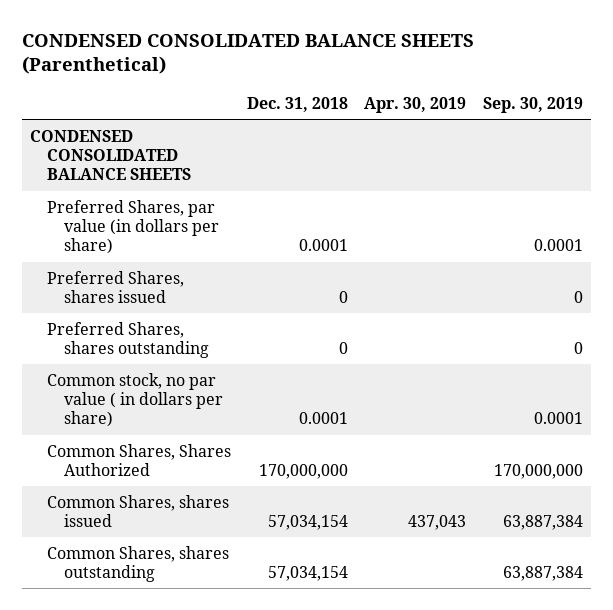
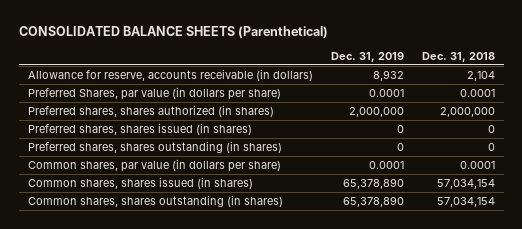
- CONDENSED CONSOLIDATED BALANCE SHEETS (Parenthetical)
+ CONSOLIDATED BALANCE SHEETS (Parenthetical)
- | Dec. 31, 2018 | Apr. 30, 2019 | Sep. 30, 2019
+ | Dec. 31, 2019 | Dec. 31, 2018
- CONDENSED CONSOLIDATED BALANCE SHEETS
+ Allowance for reserve, accounts receivable (in dollars) | 8,932 | 2,104
- Preferred Shares, shares issued | 0 | | 0
- Preferred Shares, shares outstanding | 0 | | 0
- Common stock, no par value ( in dollars per share) | 0.0001 | | 0.0001
- Common Shares, Shares Authorized | 170,000,000 | | 170,000,000
- Common Shares, shares issued | 57,034,154 | 437,043 | 63,887,384
- Common Shares, shares outstanding | 57,034,154 | | 63,887,384
+ Preferred shares, shares authorized (in shares) | 2,000,000 | 2,000,000
+ Preferred shares, shares issued (in shares) | 0 | 0
+ Preferred shares, shares outstanding (in shares) | 0 | 0
+ Common shares, par value (in dollars per share) | 0.0001 | 0.0001
+ Common shares, shares issued (in shares) | 65,378,890 | 57,034,154
+ Common shares, shares outstanding (in shares) | 65,378,890 | 57,034,154

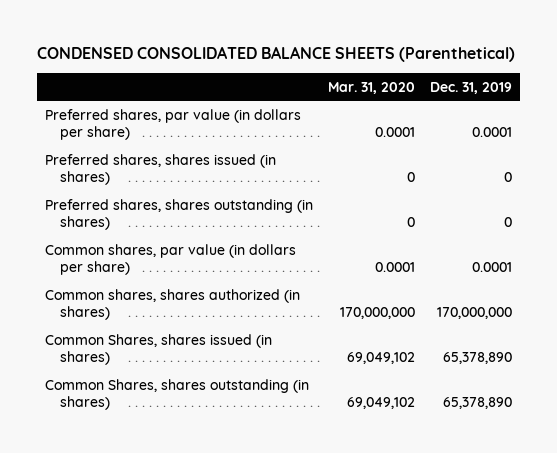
- CONSOLIDATED BALANCE SHEETS (Parenthetical)
+ CONDENSED CONSOLIDATED BALANCE SHEETS (Parenthetical)
- | Dec. 31, 2019 | Dec. 31, 2018
+ | Mar. 31, 2020 | Dec. 31, 2019
- Allowance for reserve, accounts receivable (in dollars) | 8,932 | 2,104
- Preferred Shares, par value (in dollars per share) | 0.0001 | 0.0001
- Preferred shares, shares authorized (in shares) | 2,000,000 | 2,000,000
+ Preferred shares, par value (in dollars per share) | 0.0001 | 0.0001
- Common shares, shares issued (in shares) | 65,378,890 | 57,034,154
- Common shares, shares outstanding (in shares) | 65,378,890 | 57,034,154
+ Common shares, shares authorized (in shares) | 170,000,000 | 170,000,000
+ Common Shares, shares issued (in shares) | 69,049,102 | 65,378,890
+ Common Shares, shares outstanding (in shares) | 69,049,102 | 65,378,890

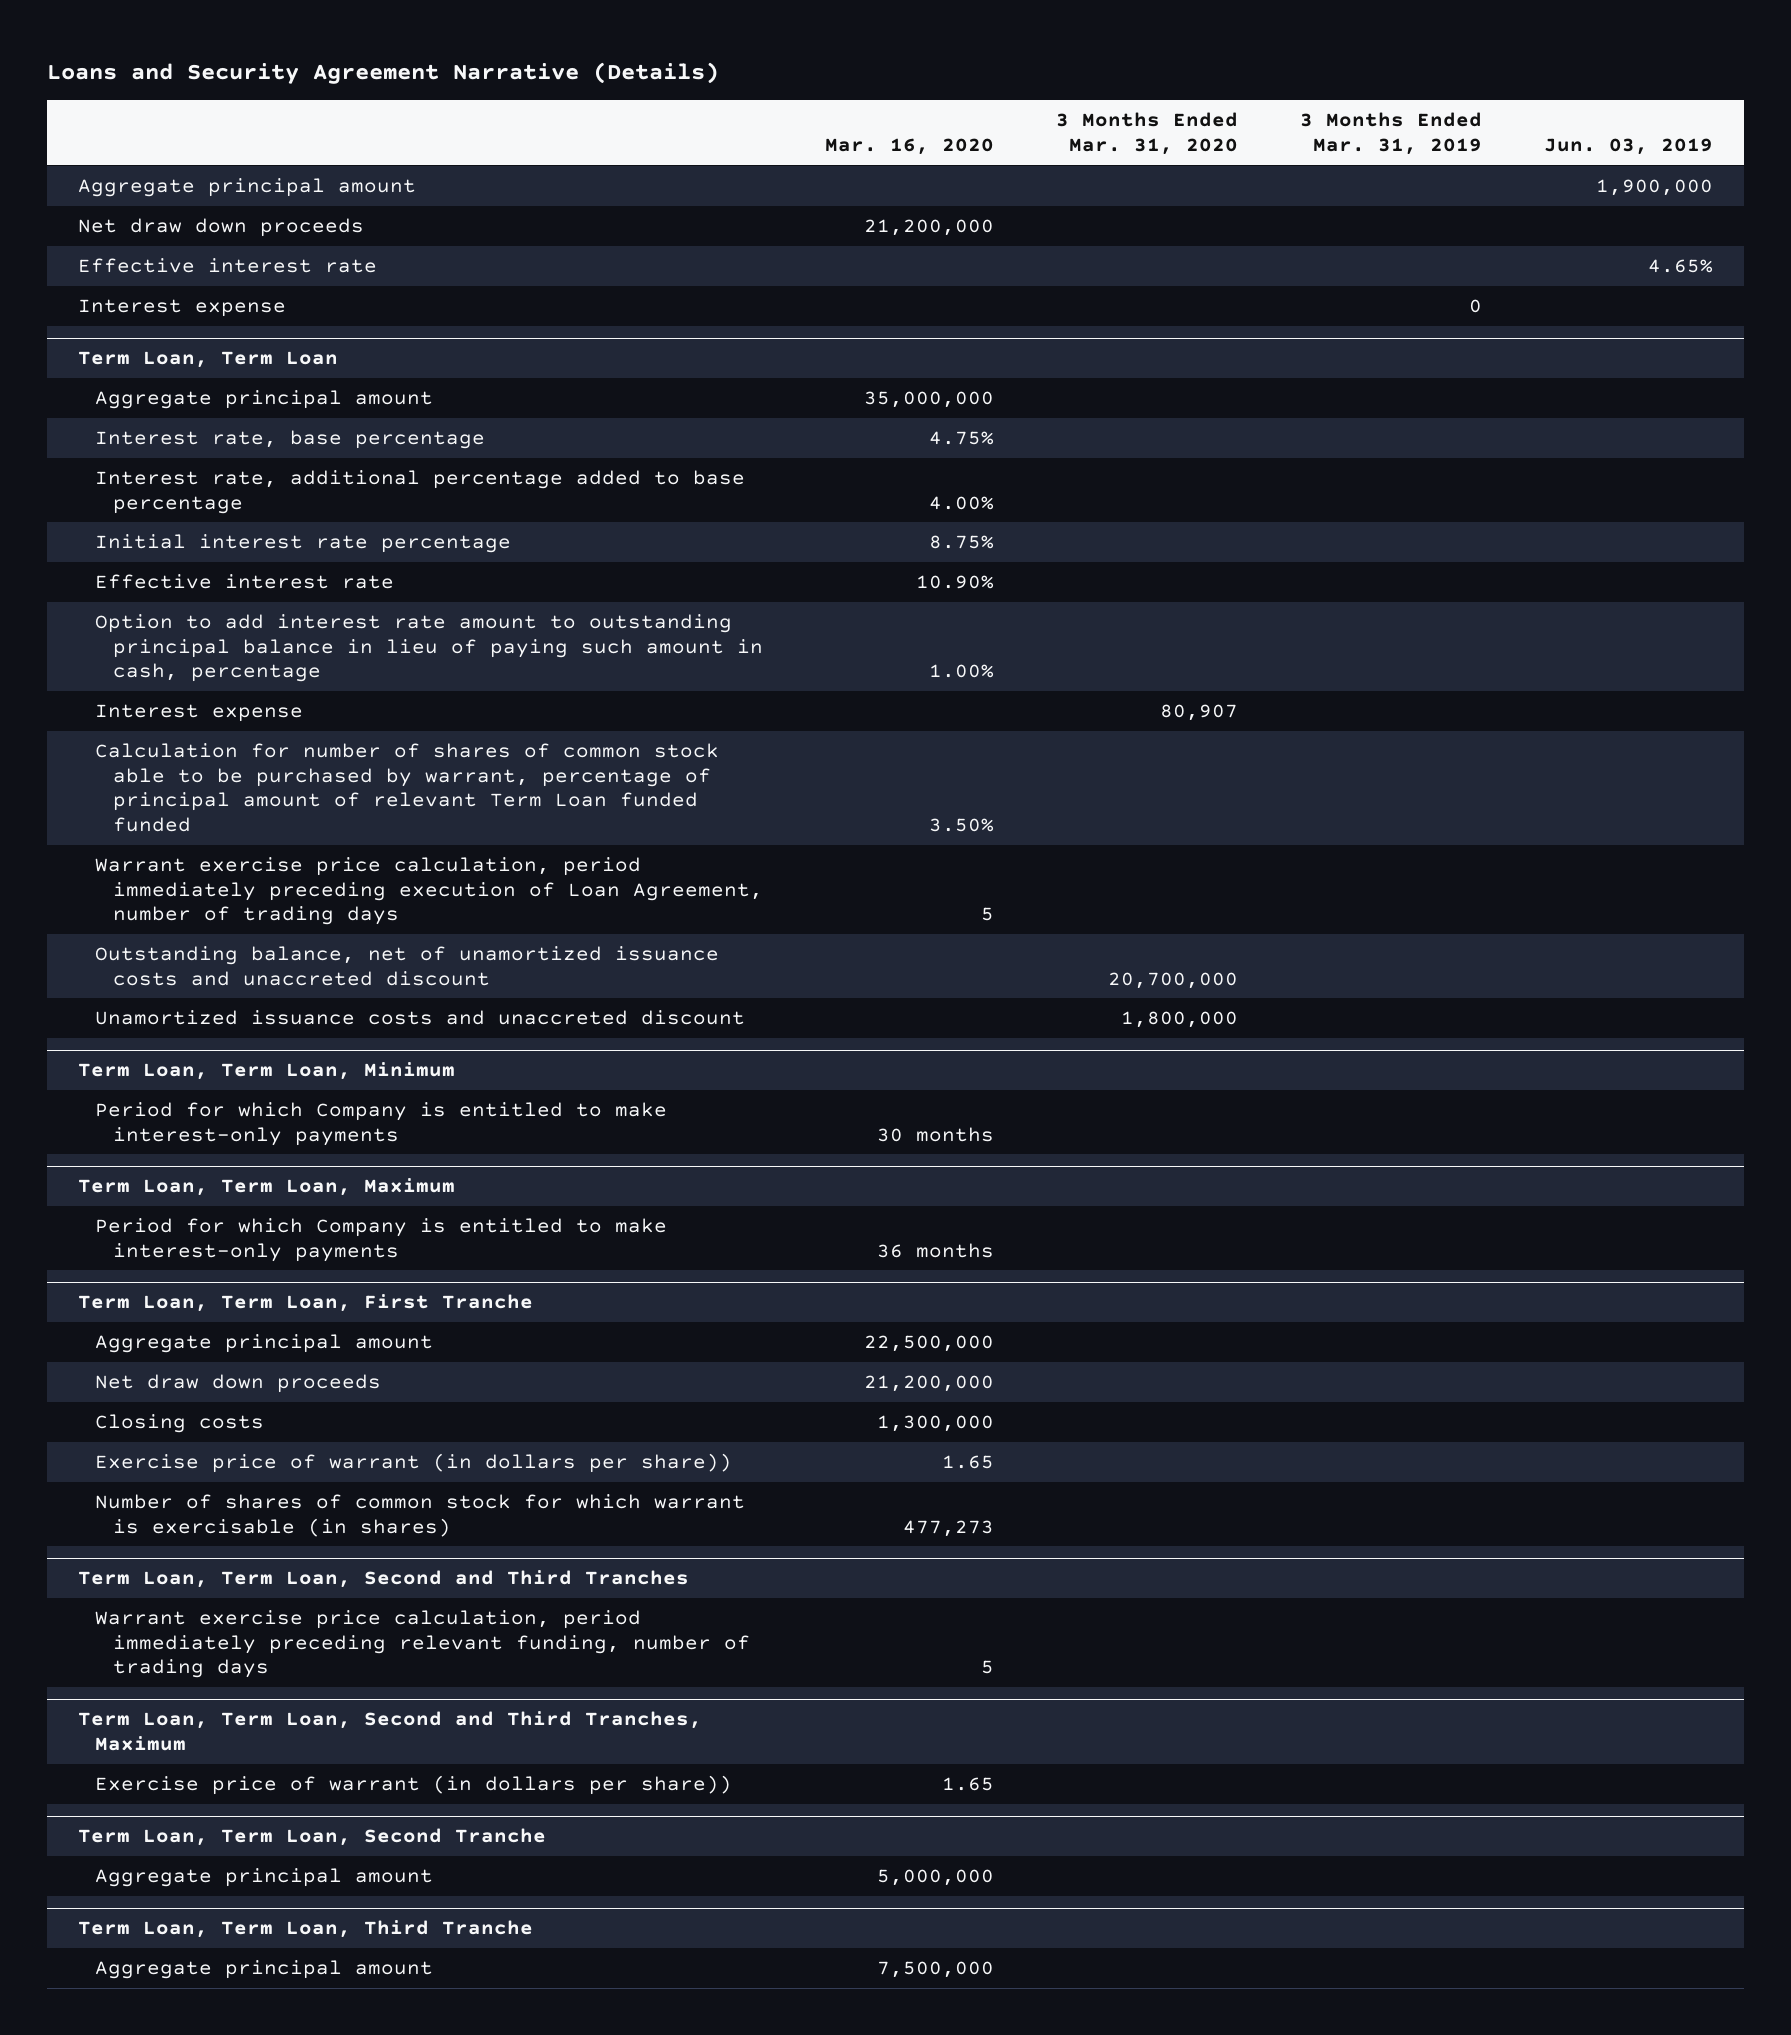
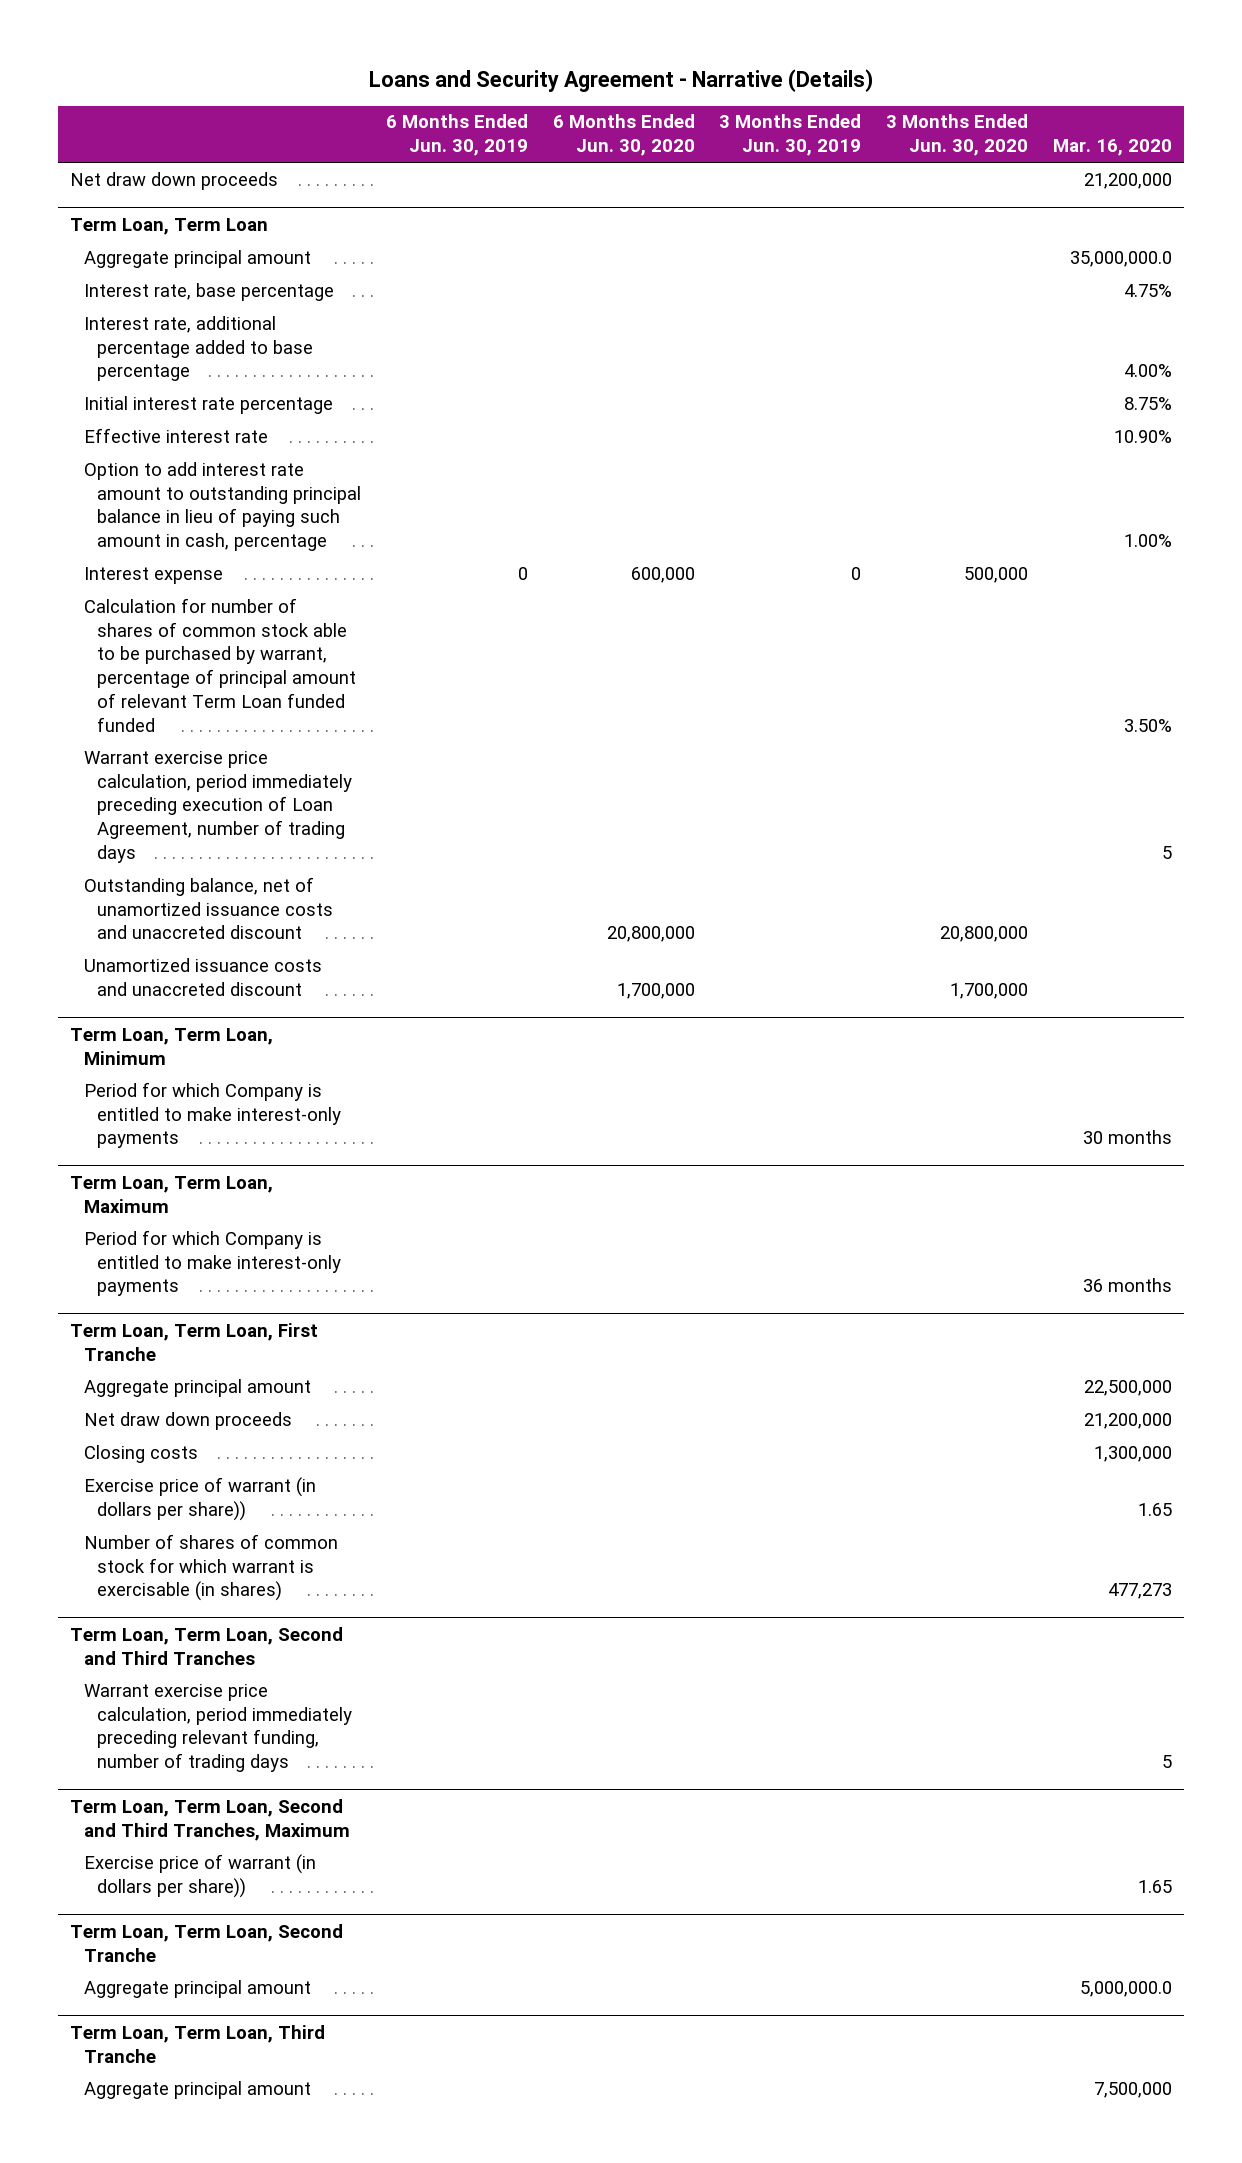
- Loans and Security Agreement Narrative (Details)
+ Loans and Security Agreement - Narrative (Details)
- | Mar. 16, 2020 | 3 Months Ended Mar. 31, 2020 | 3 Months Ended Mar. 31, 2019 | Jun. 03, 2019
+ | 6 Months Ended Jun. 30, 2019 | 6 Months Ended Jun. 30, 2020 | 3 Months Ended Jun. 30, 2019 | 3 Months Ended Jun. 30, 2020 | Mar. 16, 2020
- Aggregate principal amount | | | | 1,900,000
- Effective interest rate | | | | 4.65%
- Interest expense | | | 0 |
@ Term Loan, Term Loan
- Aggregate principal amount | 35,000,000 | | |
+ Aggregate principal amount | | | | | 35,000,000.0
@ Term Loan, Term Loan, Second Tranche
- Aggregate principal amount | 5,000,000 | | |
+ Aggregate principal amount | | | | | 5,000,000.0

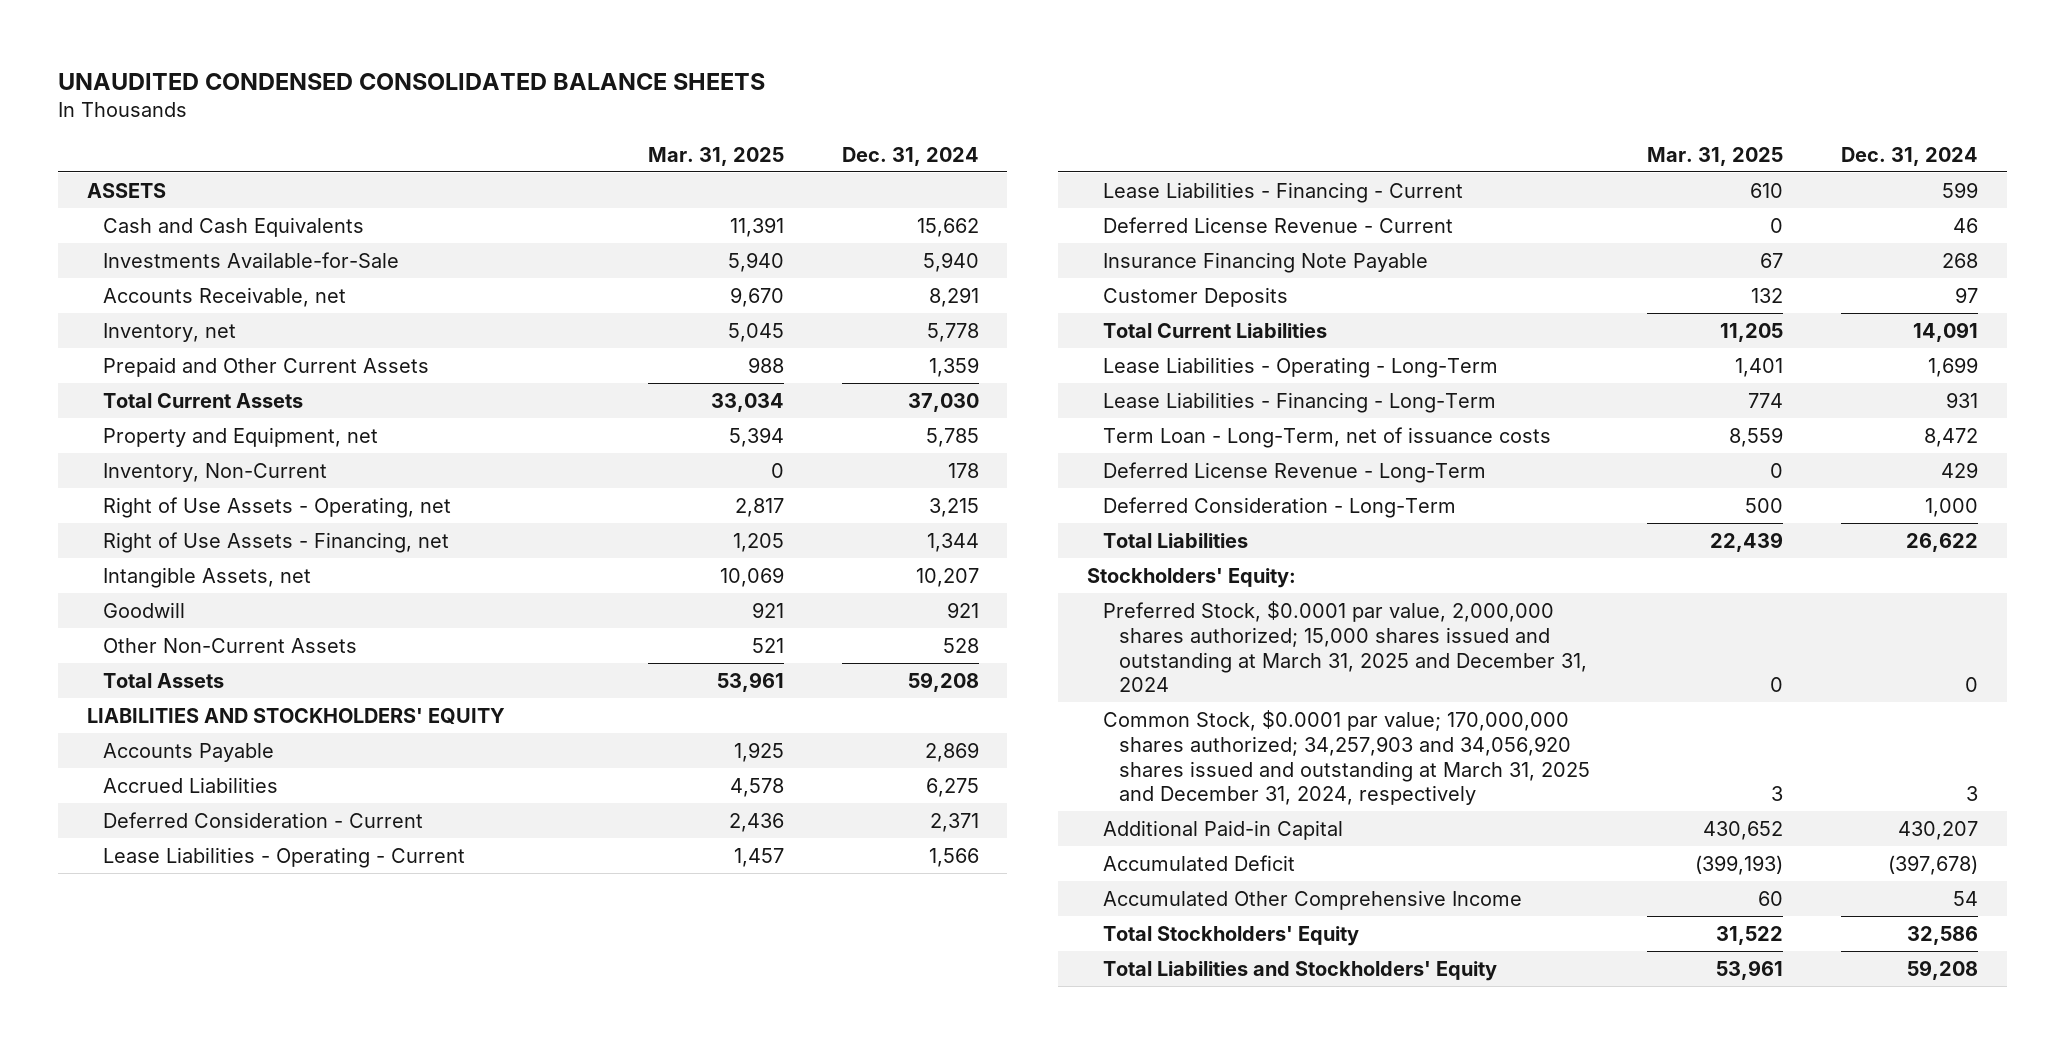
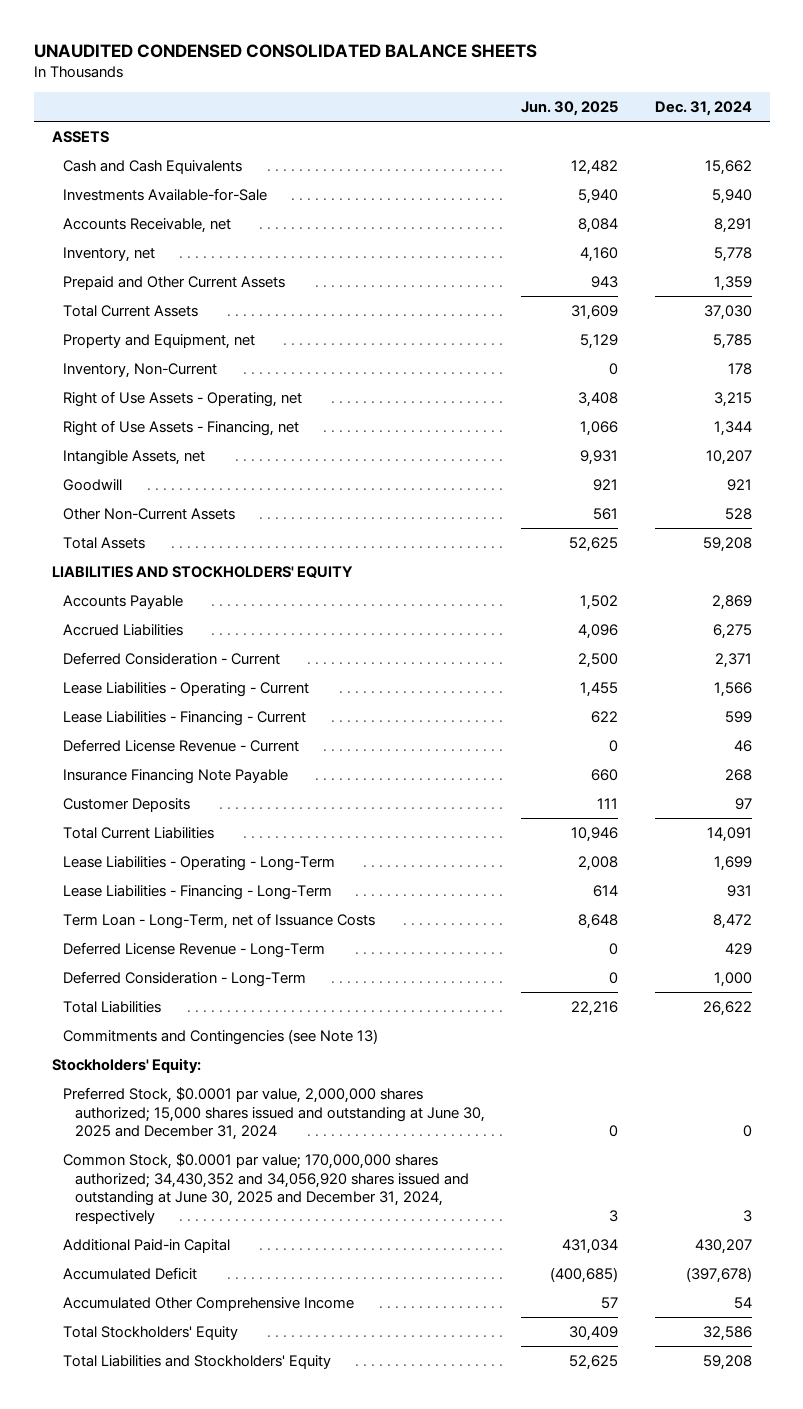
- | Mar. 31, 2025 | Dec. 31, 2024
+ | Jun. 30, 2025 | Dec. 31, 2024
- Term Loan - Long-Term, net of issuance costs | 8,559 | 8,472
+ Term Loan - Long-Term, net of Issuance Costs | 8,648 | 8,472
+ Commitments and Contingencies (see Note 13)
- Preferred Stock, $0.0001 par value, 2,000,000 shares authorized; 15,000 shares issued and outstanding at March 31, 2025 and December 31, 2024 | 0 | 0
- Common Stock, $0.0001 par value; 170,000,000 shares authorized; 34,257,903 and 34,056,920 shares issued and outstanding at March 31, 2025 and December 31, 2024, respectively | 3 | 3
+ Preferred Stock, $0.0001 par value, 2,000,000 shares authorized; 15,000 shares issued and outstanding at June 30, 2025 and December 31, 2024 | 0 | 0
+ Common Stock, $0.0001 par value; 170,000,000 shares authorized; 34,430,352 and 34,056,920 shares issued and outstanding at June 30, 2025 and December 31, 2024, respectively | 3 | 3

